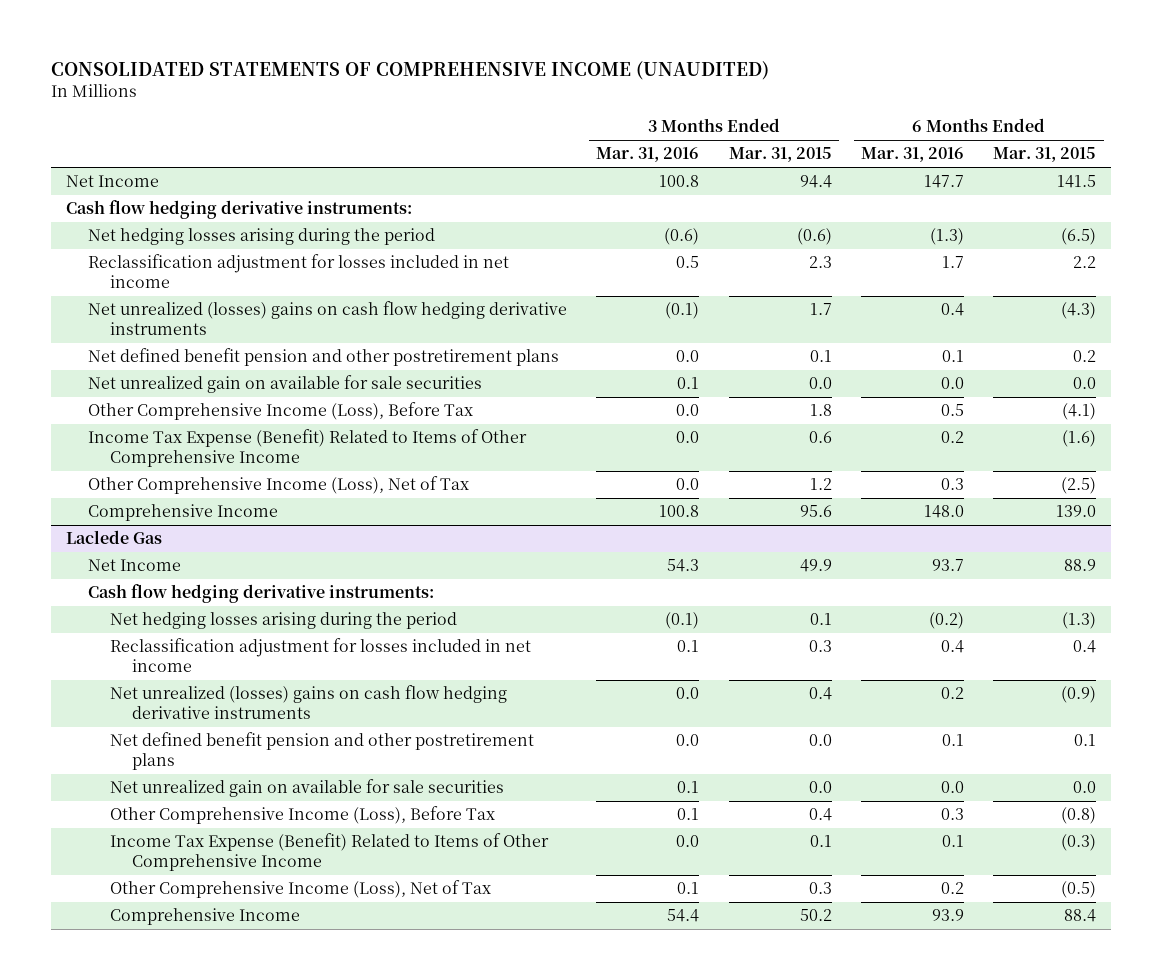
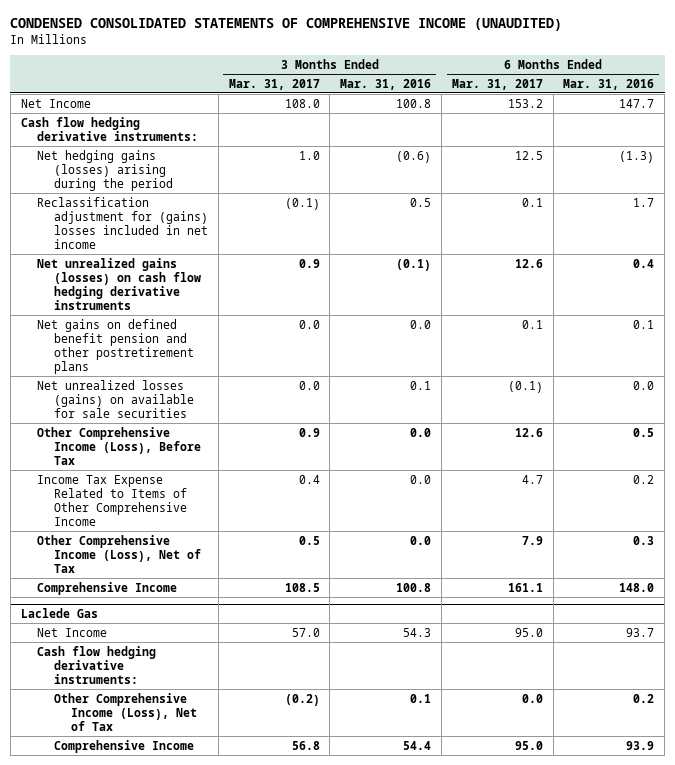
- CONSOLIDATED STATEMENTS OF COMPREHENSIVE INCOME (UNAUDITED)
+ CONDENSED CONSOLIDATED STATEMENTS OF COMPREHENSIVE INCOME (UNAUDITED)
- | 3 Months Ended Mar. 31, 2016 | 3 Months Ended Mar. 31, 2015 | 6 Months Ended Mar. 31, 2016 | 6 Months Ended Mar. 31, 2015
+ | 3 Months Ended Mar. 31, 2017 | 3 Months Ended Mar. 31, 2016 | 6 Months Ended Mar. 31, 2017 | 6 Months Ended Mar. 31, 2016
- Net hedging losses arising during the period | (0.6) | (0.6) | (1.3) | (6.5)
- Reclassification adjustment for losses included in net income | 0.5 | 2.3 | 1.7 | 2.2
- Net unrealized (losses) gains on cash flow hedging derivative instruments | (0.1) | 1.7 | 0.4 | (4.3)
- Net defined benefit pension and other postretirement plans | 0.0 | 0.1 | 0.1 | 0.2
- Net unrealized gain on available for sale securities | 0.1 | 0.0 | 0.0 | 0.0
+ Net hedging gains (losses) arising during the period | 1.0 | (0.6) | 12.5 | (1.3)
+ Reclassification adjustment for (gains) losses included in net income | (0.1) | 0.5 | 0.1 | 1.7
+ Net unrealized gains (losses) on cash flow hedging derivative instruments | 0.9 | (0.1) | 12.6 | 0.4
+ Net gains on defined benefit pension and other postretirement plans | 0.0 | 0.0 | 0.1 | 0.1
+ Net unrealized losses (gains) on available for sale securities | 0.0 | 0.1 | (0.1) | 0.0
- Income Tax Expense (Benefit) Related to Items of Other Comprehensive Income | 0.0 | 0.6 | 0.2 | (1.6)
+ Income Tax Expense Related to Items of Other Comprehensive Income | 0.4 | 0.0 | 4.7 | 0.2
@ Laclede Gas
- Net hedging losses arising during the period | (0.1) | 0.1 | (0.2) | (1.3)
- Reclassification adjustment for losses included in net income | 0.1 | 0.3 | 0.4 | 0.4
- Net unrealized (losses) gains on cash flow hedging derivative instruments | 0.0 | 0.4 | 0.2 | (0.9)
- Net defined benefit pension and other postretirement plans | 0.0 | 0.0 | 0.1 | 0.1
- Net unrealized gain on available for sale securities | 0.1 | 0.0 | 0.0 | 0.0
- Other Comprehensive Income (Loss), Before Tax | 0.1 | 0.4 | 0.3 | (0.8)
- Income Tax Expense (Benefit) Related to Items of Other Comprehensive Income | 0.0 | 0.1 | 0.1 | (0.3)

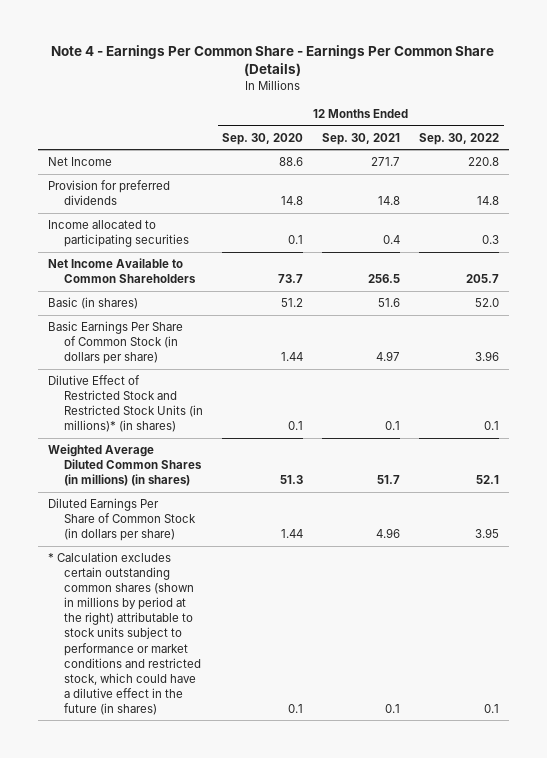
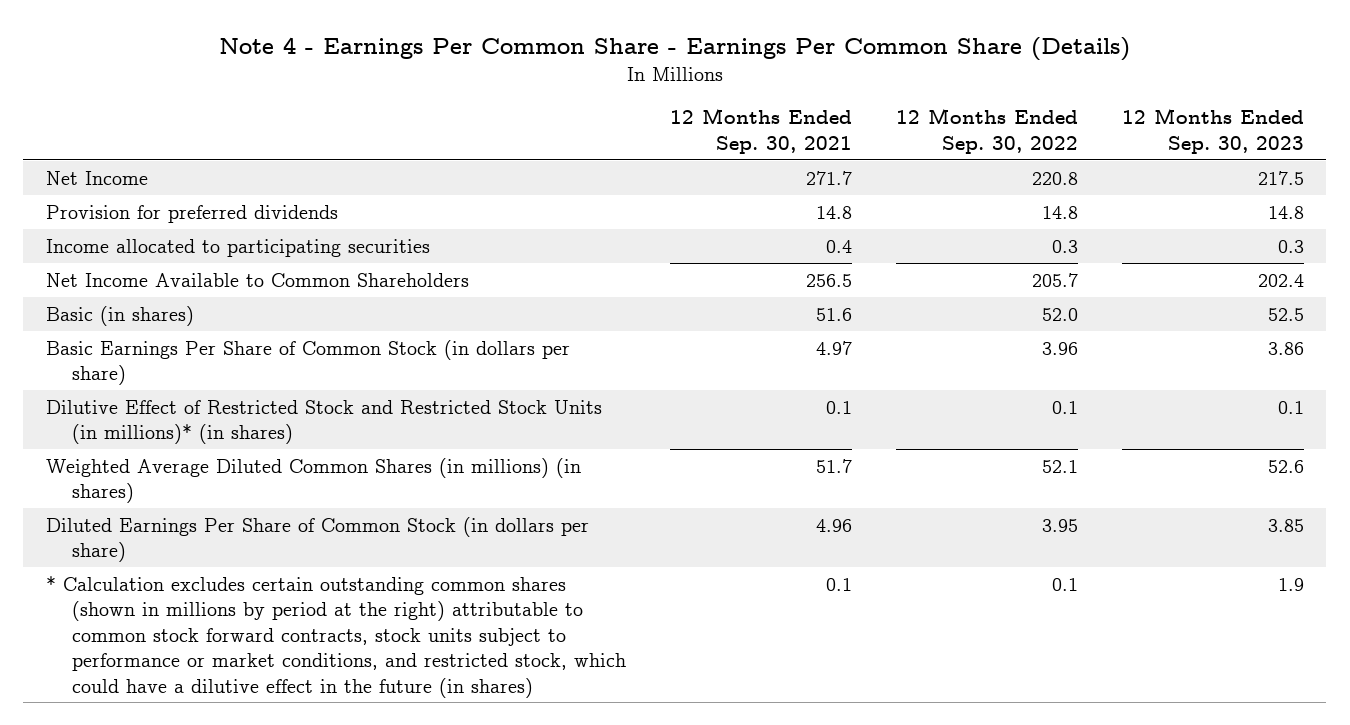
- | 12 Months Ended Sep. 30, 2020 | 12 Months Ended Sep. 30, 2021 | 12 Months Ended Sep. 30, 2022
+ | 12 Months Ended Sep. 30, 2021 | 12 Months Ended Sep. 30, 2022 | 12 Months Ended Sep. 30, 2023
- * Calculation excludes certain outstanding common shares (shown in millions by period at the right) attributable to stock units subject to performance or market conditions and restricted stock, which could have a dilutive effect in the future (in shares) | 0.1 | 0.1 | 0.1
+ * Calculation excludes certain outstanding common shares (shown in millions by period at the right) attributable to common stock forward contracts, stock units subject to performance or market conditions, and restricted stock, which could have a dilutive effect in the future (in shares) | 0.1 | 0.1 | 1.9

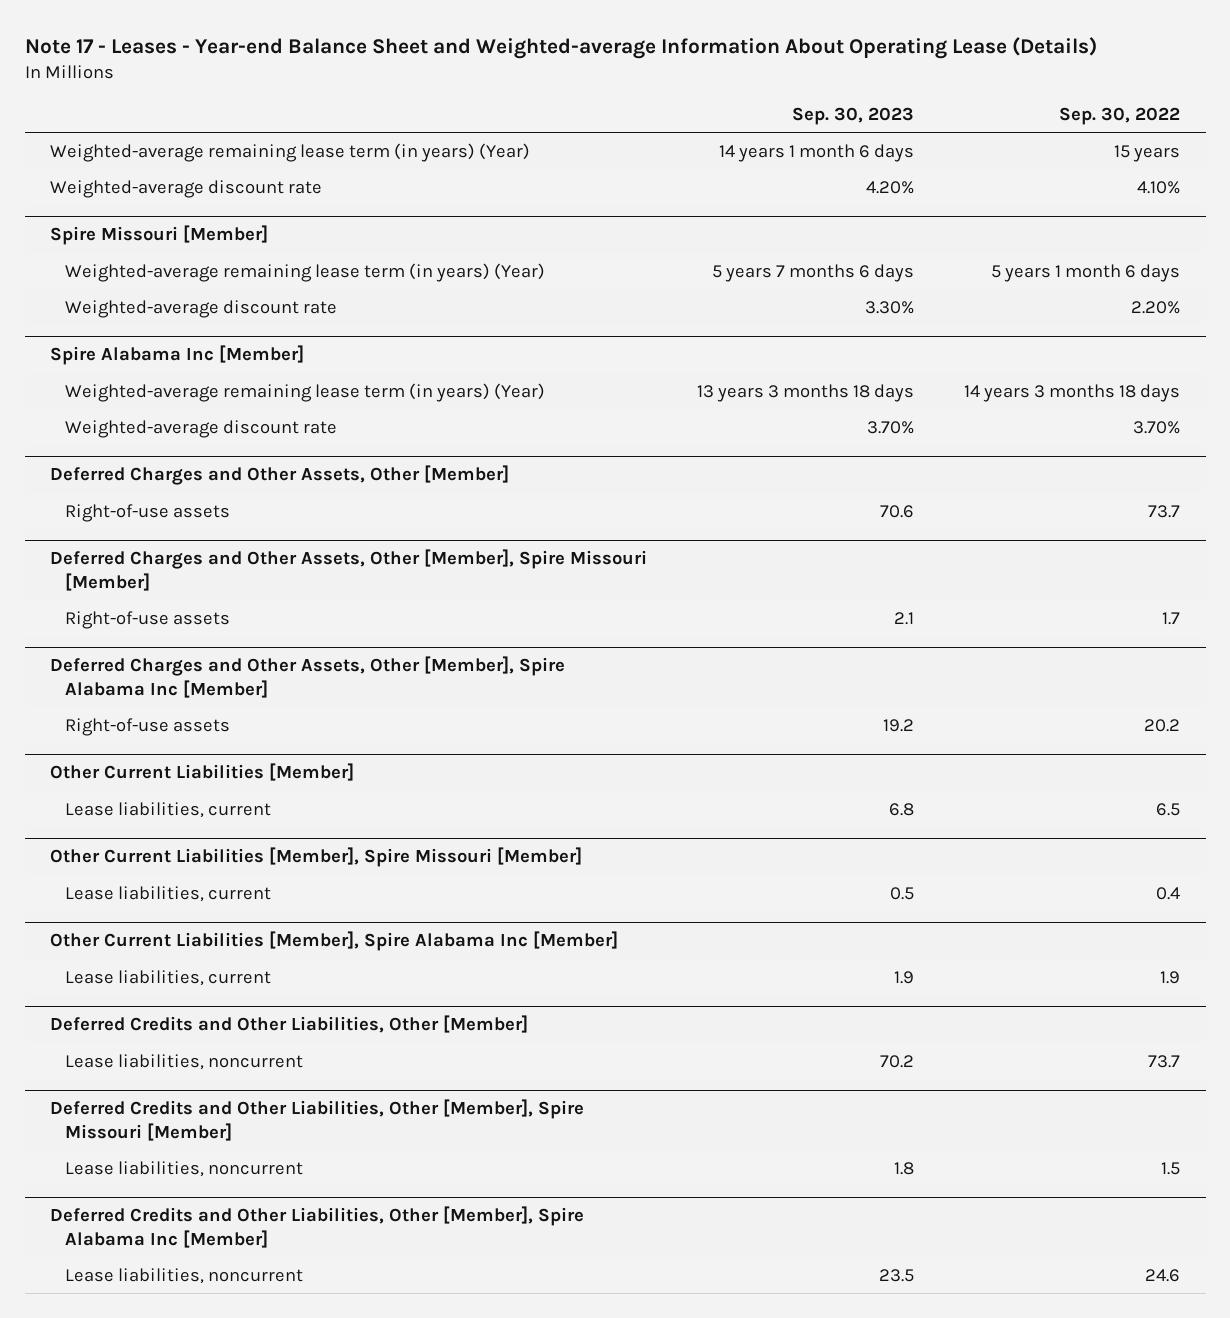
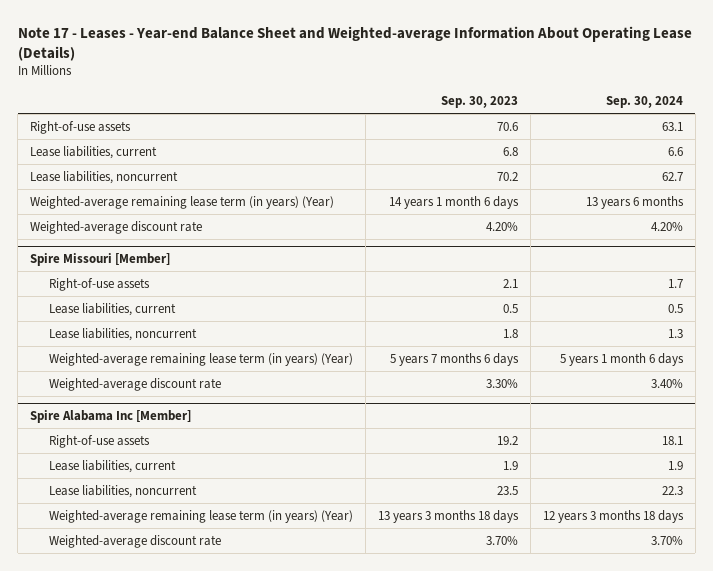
- | Sep. 30, 2023 | Sep. 30, 2022
+ | Sep. 30, 2023 | Sep. 30, 2024
+ Right-of-use assets | 70.6 | 63.1
+ Lease liabilities, current | 6.8 | 6.6
+ Lease liabilities, noncurrent | 70.2 | 62.7
@ Spire Missouri [Member]
+ Right-of-use assets | 2.1 | 1.7
+ Lease liabilities, current | 0.5 | 0.5
+ Lease liabilities, noncurrent | 1.8 | 1.3
- Deferred Charges and Other Assets, Other [Member]
- Right-of-use assets | 70.6 | 73.7
- Deferred Charges and Other Assets, Other [Member], Spire Missouri [Member]
- Right-of-use assets | 2.1 | 1.7
- Deferred Charges and Other Assets, Other [Member], Spire Alabama Inc [Member]
- Other Current Liabilities [Member]
- Lease liabilities, current | 6.8 | 6.5
- Other Current Liabilities [Member], Spire Missouri [Member]
- Lease liabilities, current | 0.5 | 0.4
- Other Current Liabilities [Member], Spire Alabama Inc [Member]
- Deferred Credits and Other Liabilities, Other [Member]
- Lease liabilities, noncurrent | 70.2 | 73.7
- Deferred Credits and Other Liabilities, Other [Member], Spire Missouri [Member]
- Lease liabilities, noncurrent | 1.8 | 1.5
- Deferred Credits and Other Liabilities, Other [Member], Spire Alabama Inc [Member]
@ Spire Alabama Inc [Member]
moved down: Weighted-average remaining lease term (in years) (Year) | 13 years 3 months 18 days | 12 years 3 months 18 days
moved down: Weighted-average discount rate | 3.70% | 3.70%

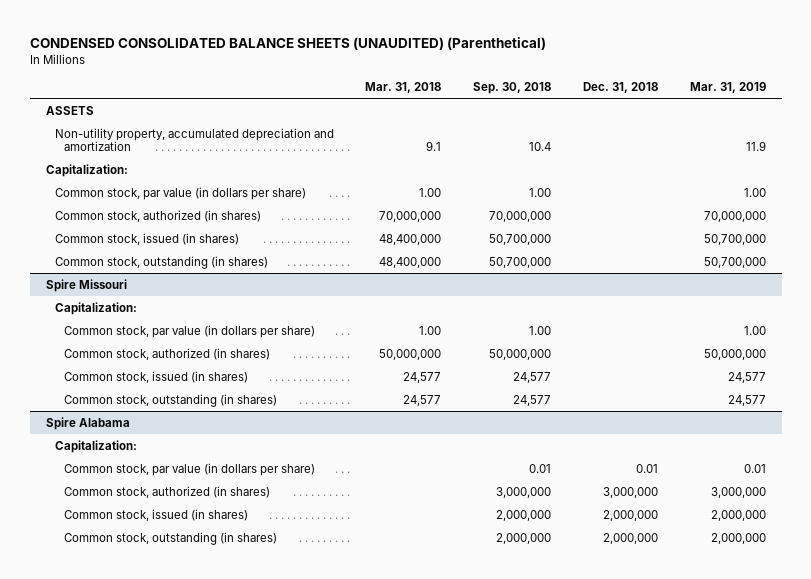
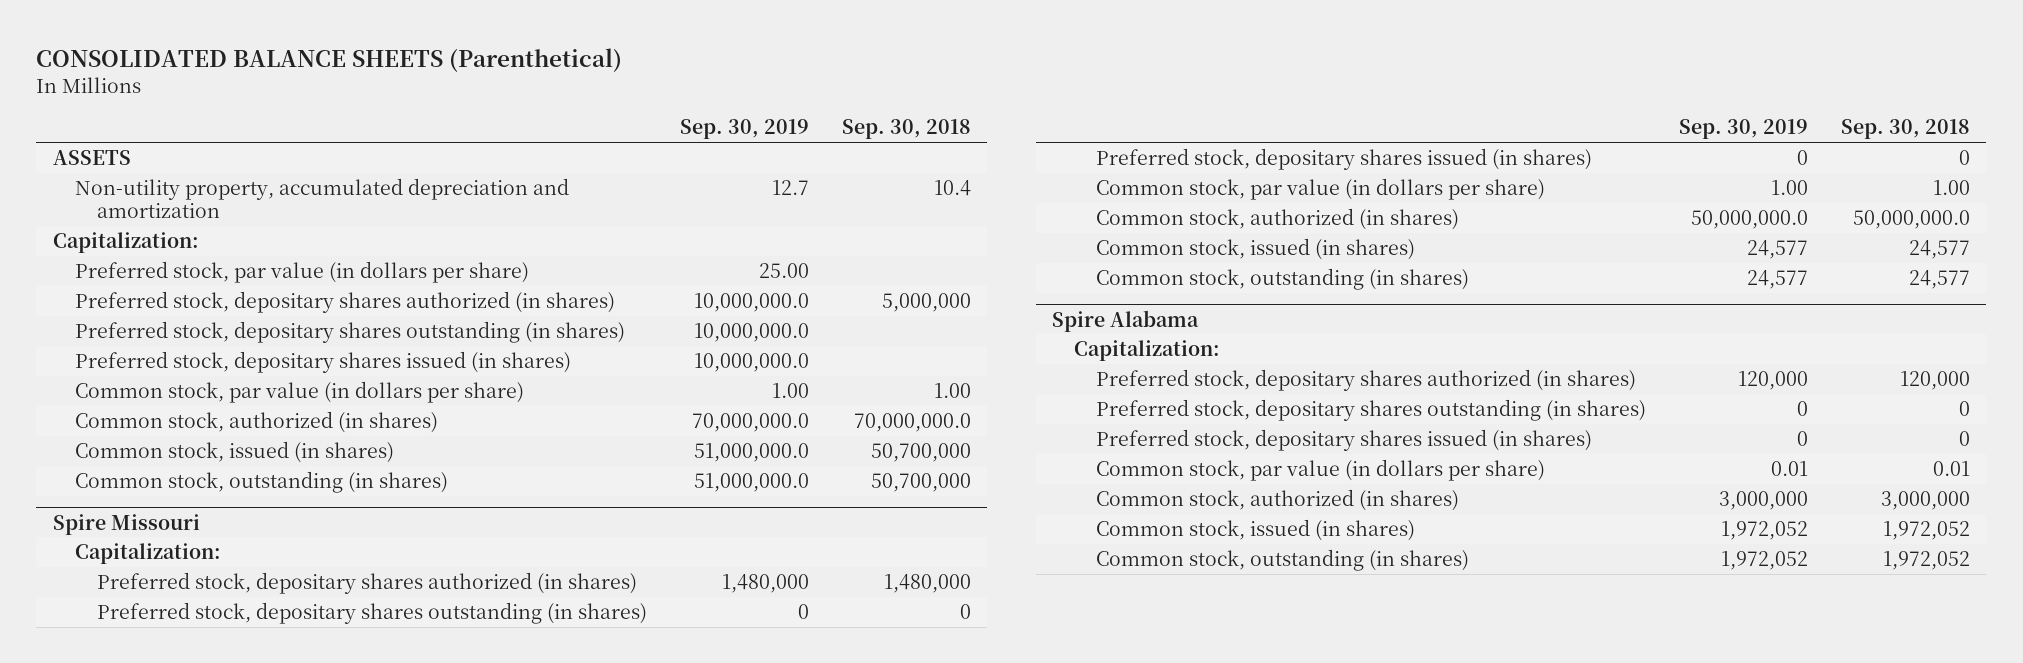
- CONDENSED CONSOLIDATED BALANCE SHEETS (UNAUDITED) (Parenthetical)
+ CONSOLIDATED BALANCE SHEETS (Parenthetical)
- | Mar. 31, 2018 | Sep. 30, 2018 | Dec. 31, 2018 | Mar. 31, 2019
+ | Sep. 30, 2019 | Sep. 30, 2018
+ Preferred stock, par value (in dollars per share) | 25.00 |
+ Preferred stock, depositary shares authorized (in shares) | 10,000,000.0 | 5,000,000
+ Preferred stock, depositary shares outstanding (in shares) | 10,000,000.0 |
+ Preferred stock, depositary shares issued (in shares) | 10,000,000.0 |
- Common stock, authorized (in shares) | 70,000,000 | 70,000,000 | | 70,000,000
+ Common stock, authorized (in shares) | 70,000,000.0 | 70,000,000.0
@ Spire Missouri
+ Preferred stock, depositary shares authorized (in shares) | 1,480,000 | 1,480,000
+ Preferred stock, depositary shares outstanding (in shares) | 0 | 0
+ Preferred stock, depositary shares issued (in shares) | 0 | 0
- Common stock, authorized (in shares) | 50,000,000 | 50,000,000 | | 50,000,000
+ Common stock, authorized (in shares) | 50,000,000.0 | 50,000,000.0
@ Spire Alabama
+ Preferred stock, depositary shares authorized (in shares) | 120,000 | 120,000
+ Preferred stock, depositary shares outstanding (in shares) | 0 | 0
+ Preferred stock, depositary shares issued (in shares) | 0 | 0
- Common stock, issued (in shares) | | 2,000,000 | 2,000,000 | 2,000,000
- Common stock, outstanding (in shares) | | 2,000,000 | 2,000,000 | 2,000,000
+ Common stock, issued (in shares) | 1,972,052 | 1,972,052
+ Common stock, outstanding (in shares) | 1,972,052 | 1,972,052

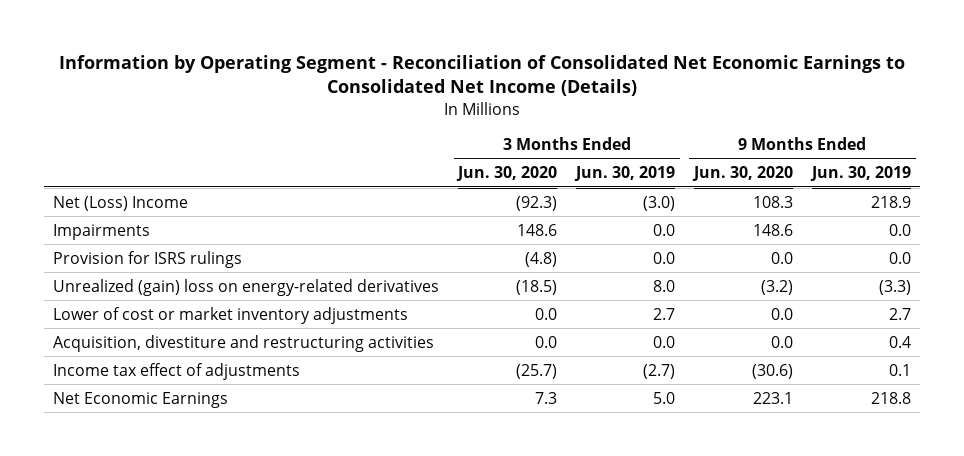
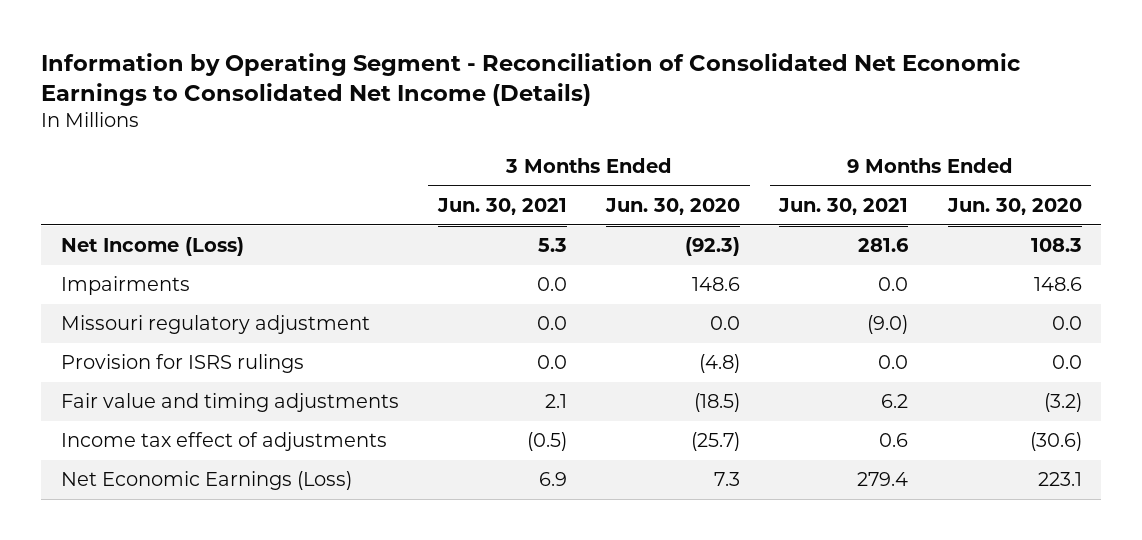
- | 3 Months Ended Jun. 30, 2020 | 3 Months Ended Jun. 30, 2019 | 9 Months Ended Jun. 30, 2020 | 9 Months Ended Jun. 30, 2019
+ | 3 Months Ended Jun. 30, 2021 | 3 Months Ended Jun. 30, 2020 | 9 Months Ended Jun. 30, 2021 | 9 Months Ended Jun. 30, 2020
- Net (Loss) Income | (92.3) | (3.0) | 108.3 | 218.9
+ Net Income (Loss) | 5.3 | (92.3) | 281.6 | 108.3
+ Missouri regulatory adjustment | 0.0 | 0.0 | (9.0) | 0.0
- Unrealized (gain) loss on energy-related derivatives | (18.5) | 8.0 | (3.2) | (3.3)
- Lower of cost or market inventory adjustments | 0.0 | 2.7 | 0.0 | 2.7
- Acquisition, divestiture and restructuring activities | 0.0 | 0.0 | 0.0 | 0.4
+ Fair value and timing adjustments | 2.1 | (18.5) | 6.2 | (3.2)
- Net Economic Earnings | 7.3 | 5.0 | 223.1 | 218.8
+ Net Economic Earnings (Loss) | 6.9 | 7.3 | 279.4 | 223.1

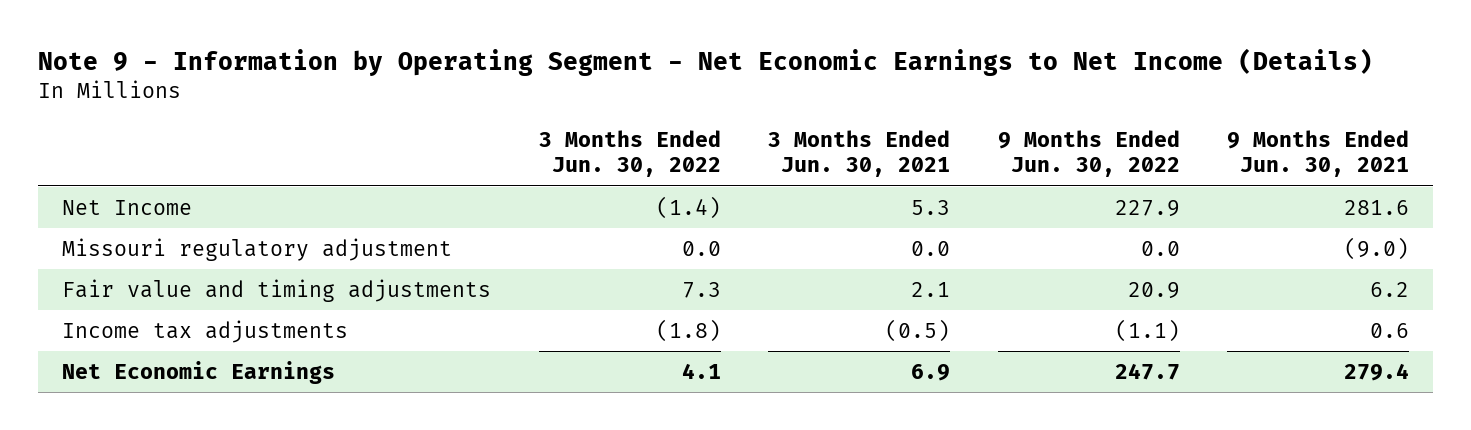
- Information by Operating Segment - Reconciliation of Consolidated Net Economic Earnings to Consolidated Net Income (Details)
+ Note 9 - Information by Operating Segment - Net Economic Earnings to Net Income (Details)
- | 3 Months Ended Jun. 30, 2021 | 3 Months Ended Jun. 30, 2020 | 9 Months Ended Jun. 30, 2021 | 9 Months Ended Jun. 30, 2020
+ | 3 Months Ended Jun. 30, 2022 | 3 Months Ended Jun. 30, 2021 | 9 Months Ended Jun. 30, 2022 | 9 Months Ended Jun. 30, 2021
- Net Income (Loss) | 5.3 | (92.3) | 281.6 | 108.3
- Impairments | 0.0 | 148.6 | 0.0 | 148.6
+ Net Income | (1.4) | 5.3 | 227.9 | 281.6
- Provision for ISRS rulings | 0.0 | (4.8) | 0.0 | 0.0
- Income tax effect of adjustments | (0.5) | (25.7) | 0.6 | (30.6)
- Net Economic Earnings (Loss) | 6.9 | 7.3 | 279.4 | 223.1
+ Income tax adjustments | (1.8) | (0.5) | (1.1) | 0.6
+ Net Economic Earnings | 4.1 | 6.9 | 247.7 | 279.4

